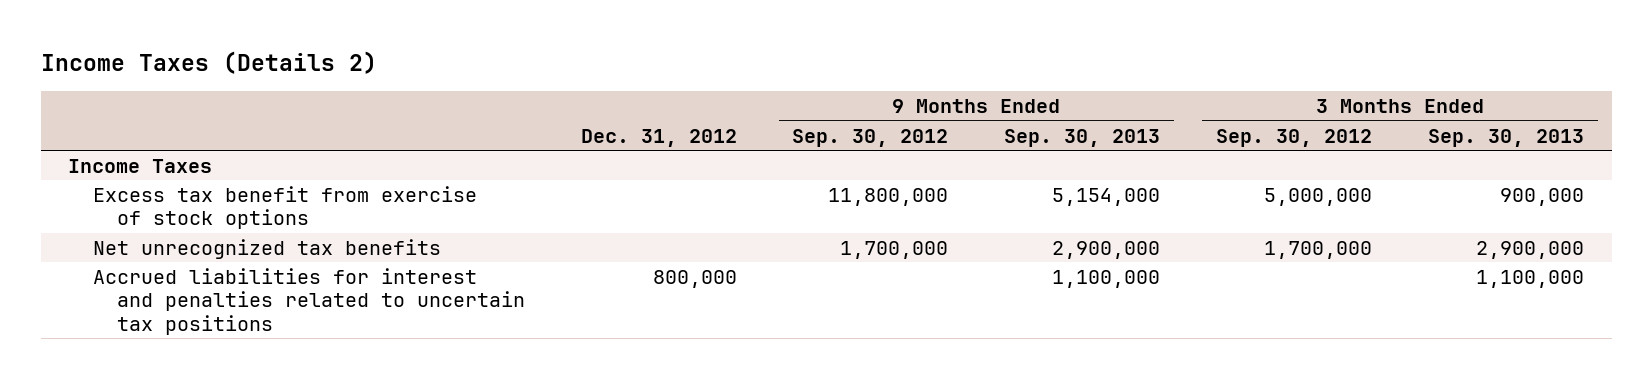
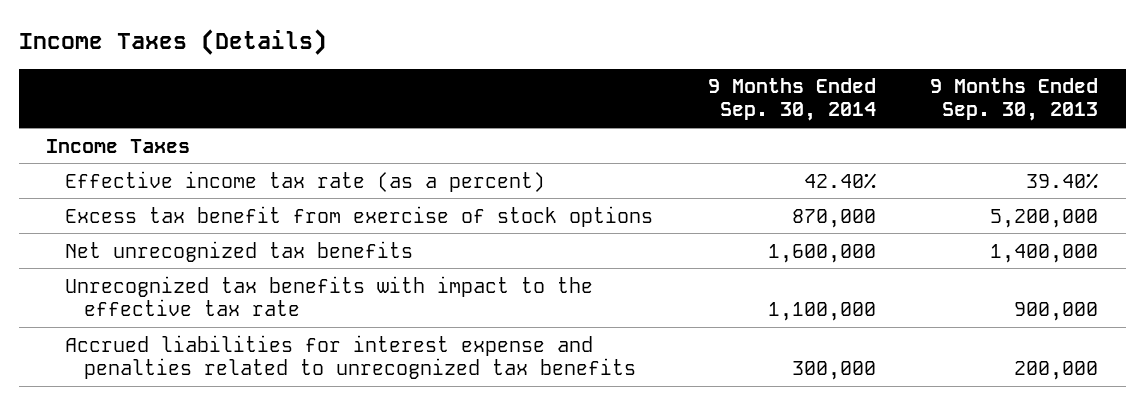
- Income Taxes (Details 2)
+ Income Taxes (Details)
- | Dec. 31, 2012 | 9 Months Ended Sep. 30, 2012 | 9 Months Ended Sep. 30, 2013 | 3 Months Ended Sep. 30, 2012 | 3 Months Ended Sep. 30, 2013
+ | 9 Months Ended Sep. 30, 2014 | 9 Months Ended Sep. 30, 2013
- Excess tax benefit from exercise of stock options | | 11,800,000 | 5,154,000 | 5,000,000 | 900,000
- Net unrecognized tax benefits | | 1,700,000 | 2,900,000 | 1,700,000 | 2,900,000
- Accrued liabilities for interest and penalties related to uncertain tax positions | 800,000 | | 1,100,000 | | 1,100,000
+ Effective income tax rate (as a percent) | 42.40% | 39.40%
+ Excess tax benefit from exercise of stock options | 870,000 | 5,200,000
+ Net unrecognized tax benefits | 1,600,000 | 1,400,000
+ Unrecognized tax benefits with impact to the effective tax rate | 1,100,000 | 900,000
+ Accrued liabilities for interest expense and penalties related to unrecognized tax benefits | 300,000 | 200,000

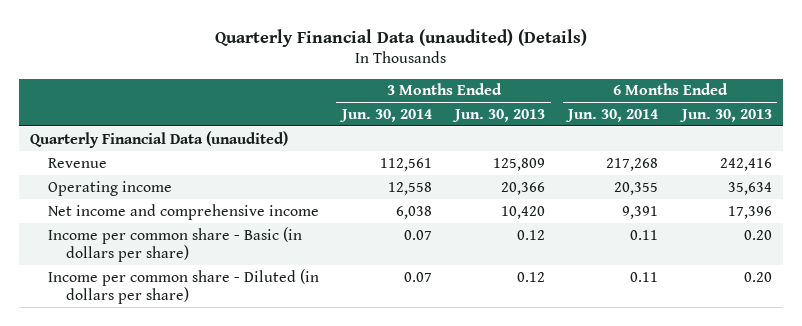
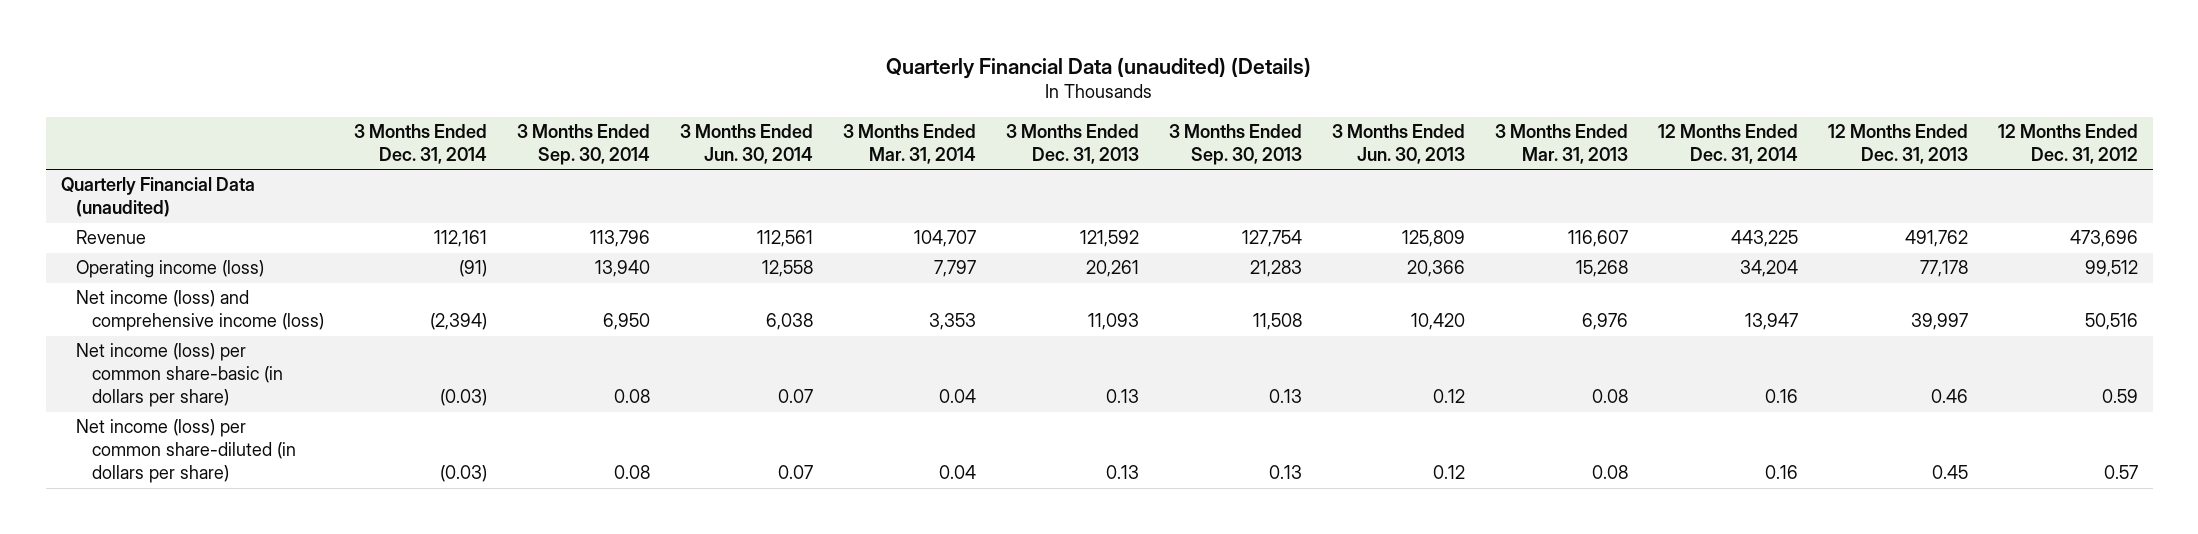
- | 3 Months Ended Jun. 30, 2014 | 3 Months Ended Jun. 30, 2013 | 6 Months Ended Jun. 30, 2014 | 6 Months Ended Jun. 30, 2013
+ | 3 Months Ended Dec. 31, 2014 | 3 Months Ended Sep. 30, 2014 | 3 Months Ended Jun. 30, 2014 | 3 Months Ended Mar. 31, 2014 | 3 Months Ended Dec. 31, 2013 | 3 Months Ended Sep. 30, 2013 | 3 Months Ended Jun. 30, 2013 | 3 Months Ended Mar. 31, 2013 | 12 Months Ended Dec. 31, 2014 | 12 Months Ended Dec. 31, 2013 | 12 Months Ended Dec. 31, 2012
- Operating income | 12,558 | 20,366 | 20,355 | 35,634
- Net income and comprehensive income | 6,038 | 10,420 | 9,391 | 17,396
- Income per common share - Basic (in dollars per share) | 0.07 | 0.12 | 0.11 | 0.20
- Income per common share - Diluted (in dollars per share) | 0.07 | 0.12 | 0.11 | 0.20
+ Operating income (loss) | (91) | 13,940 | 12,558 | 7,797 | 20,261 | 21,283 | 20,366 | 15,268 | 34,204 | 77,178 | 99,512
+ Net income (loss) and comprehensive income (loss) | (2,394) | 6,950 | 6,038 | 3,353 | 11,093 | 11,508 | 10,420 | 6,976 | 13,947 | 39,997 | 50,516
+ Net income (loss) per common share-basic (in dollars per share) | (0.03) | 0.08 | 0.07 | 0.04 | 0.13 | 0.13 | 0.12 | 0.08 | 0.16 | 0.46 | 0.59
+ Net income (loss) per common share-diluted (in dollars per share) | (0.03) | 0.08 | 0.07 | 0.04 | 0.13 | 0.13 | 0.12 | 0.08 | 0.16 | 0.45 | 0.57

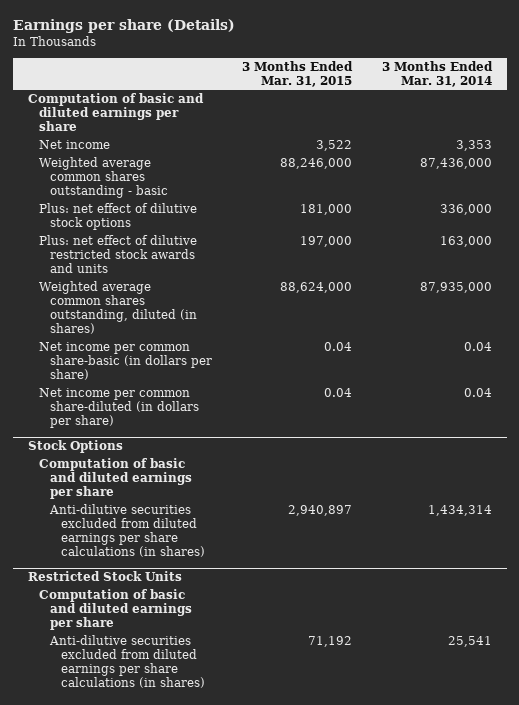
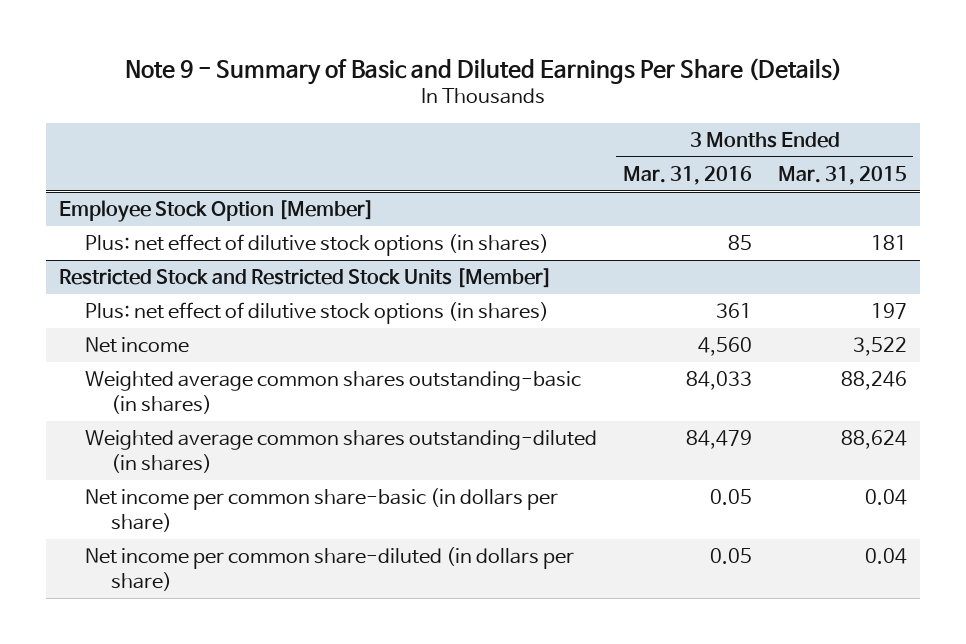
- Earnings per share (Details)
+ Note 9 - Summary of Basic and Diluted Earnings Per Share (Details)
- | 3 Months Ended Mar. 31, 2015 | 3 Months Ended Mar. 31, 2014
+ | 3 Months Ended Mar. 31, 2016 | 3 Months Ended Mar. 31, 2015
- Computation of basic and diluted earnings per share
+ Employee Stock Option [Member]
+ Plus: net effect of dilutive stock options (in shares) | 85 | 181
+ Restricted Stock and Restricted Stock Units [Member]
+ Plus: net effect of dilutive stock options (in shares) | 361 | 197
- Weighted average common shares outstanding - basic | 88,246,000 | 87,436,000
- Plus: net effect of dilutive stock options | 181,000 | 336,000
- Plus: net effect of dilutive restricted stock awards and units | 197,000 | 163,000
- Weighted average common shares outstanding, diluted (in shares) | 88,624,000 | 87,935,000
+ Weighted average common shares outstanding-basic (in shares) | 84,033 | 88,246
+ Weighted average common shares outstanding-diluted (in shares) | 84,479 | 88,624
- Stock Options
- Computation of basic and diluted earnings per share
- Anti-dilutive securities excluded from diluted earnings per share calculations (in shares) | 2,940,897 | 1,434,314
- Restricted Stock Units
- Computation of basic and diluted earnings per share
- Anti-dilutive securities excluded from diluted earnings per share calculations (in shares) | 71,192 | 25,541

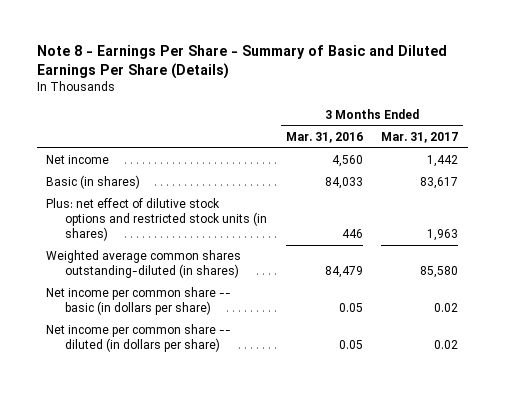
- Note 9 - Summary of Basic and Diluted Earnings Per Share (Details)
+ Note 8 - Earnings Per Share - Summary of Basic and Diluted Earnings Per Share (Details)
- | 3 Months Ended Mar. 31, 2016 | 3 Months Ended Mar. 31, 2015
+ | 3 Months Ended Mar. 31, 2016 | 3 Months Ended Mar. 31, 2017
- Employee Stock Option [Member]
- Plus: net effect of dilutive stock options (in shares) | 85 | 181
- Restricted Stock and Restricted Stock Units [Member]
- Plus: net effect of dilutive stock options (in shares) | 361 | 197
- Weighted average common shares outstanding-basic (in shares) | 84,033 | 88,246
+ Basic (in shares) | 84,033 | 83,617
+ Plus: net effect of dilutive stock options and restricted stock units (in shares) | 446 | 1,963
- Net income per common share-basic (in dollars per share) | 0.05 | 0.04
- Net income per common share-diluted (in dollars per share) | 0.05 | 0.04
+ Net income per common share -- basic (in dollars per share) | 0.05 | 0.02
+ Net income per common share -- diluted (in dollars per share) | 0.05 | 0.02

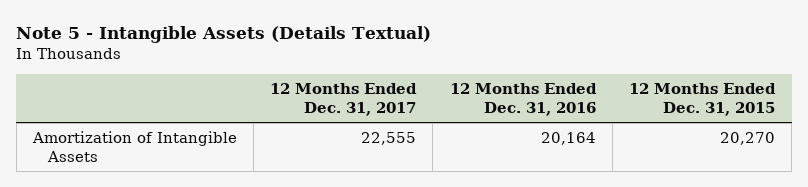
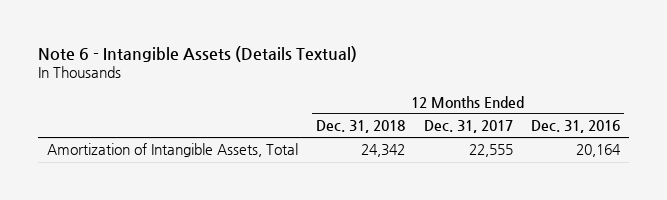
- Note 5 - Intangible Assets (Details Textual)
+ Note 6 - Intangible Assets (Details Textual)
- | 12 Months Ended Dec. 31, 2017 | 12 Months Ended Dec. 31, 2016 | 12 Months Ended Dec. 31, 2015
+ | 12 Months Ended Dec. 31, 2018 | 12 Months Ended Dec. 31, 2017 | 12 Months Ended Dec. 31, 2016
- Amortization of Intangible Assets | 22,555 | 20,164 | 20,270
+ Amortization of Intangible Assets, Total | 24,342 | 22,555 | 20,164

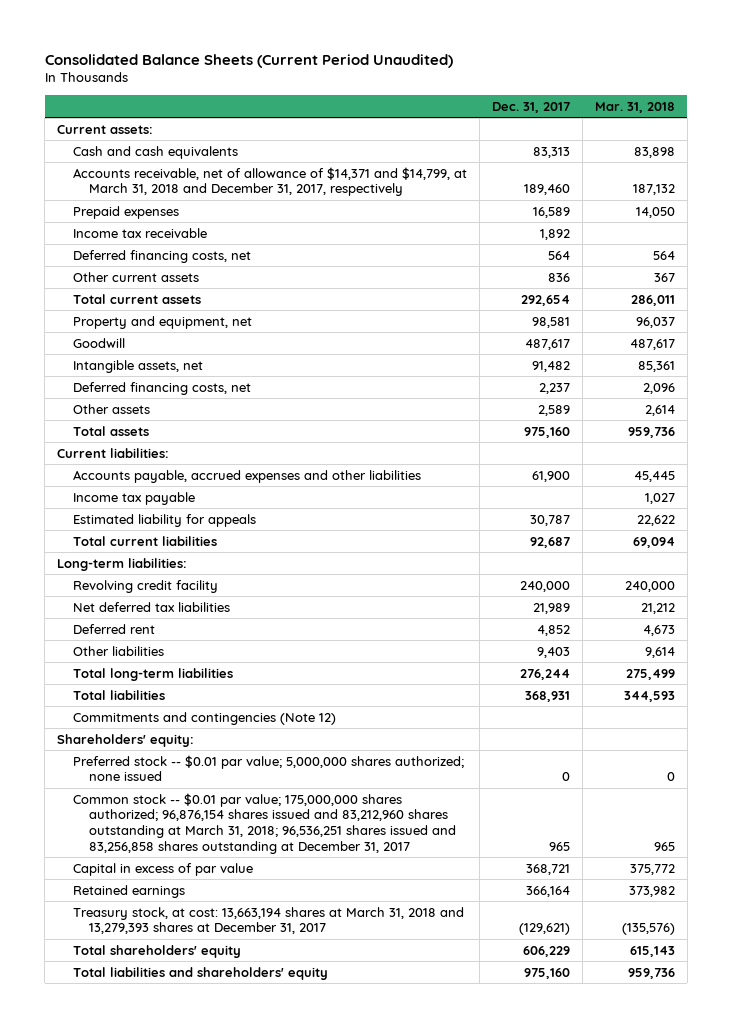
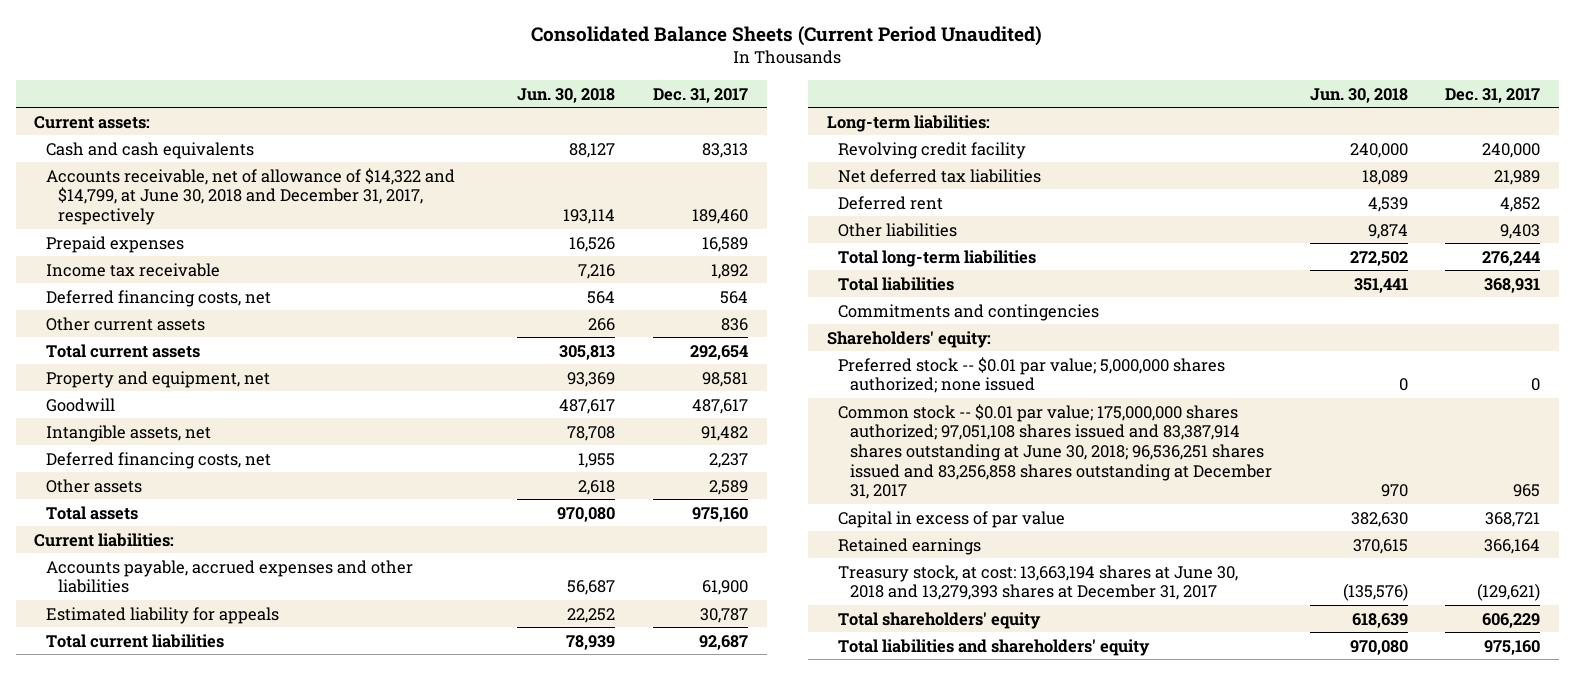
- | Dec. 31, 2017 | Mar. 31, 2018
+ | Jun. 30, 2018 | Dec. 31, 2017
- Accounts receivable, net of allowance of $14,371 and $14,799, at March 31, 2018 and December 31, 2017, respectively | 189,460 | 187,132
+ Accounts receivable, net of allowance of $14,322 and $14,799, at June 30, 2018 and December 31, 2017, respectively | 193,114 | 189,460
- Income tax payable | | 1,027
- Commitments and contingencies (Note 12)
+ Commitments and contingencies
- Common stock -- $0.01 par value; 175,000,000 shares authorized; 96,876,154 shares issued and 83,212,960 shares outstanding at March 31, 2018; 96,536,251 shares issued and 83,256,858 shares outstanding at December 31, 2017 | 965 | 965
+ Common stock -- $0.01 par value; 175,000,000 shares authorized; 97,051,108 shares issued and 83,387,914 shares outstanding at June 30, 2018; 96,536,251 shares issued and 83,256,858 shares outstanding at December 31, 2017 | 970 | 965
- Treasury stock, at cost: 13,663,194 shares at March 31, 2018 and 13,279,393 shares at December 31, 2017 | (129,621) | (135,576)
+ Treasury stock, at cost: 13,663,194 shares at June 30, 2018 and 13,279,393 shares at December 31, 2017 | (135,576) | (129,621)

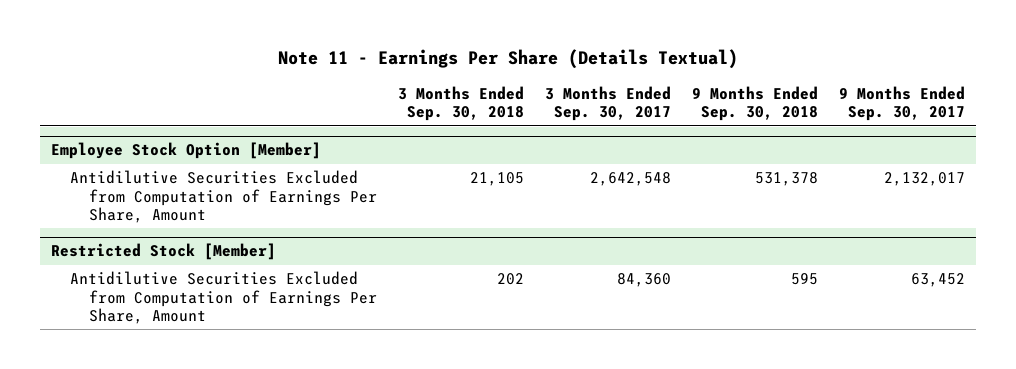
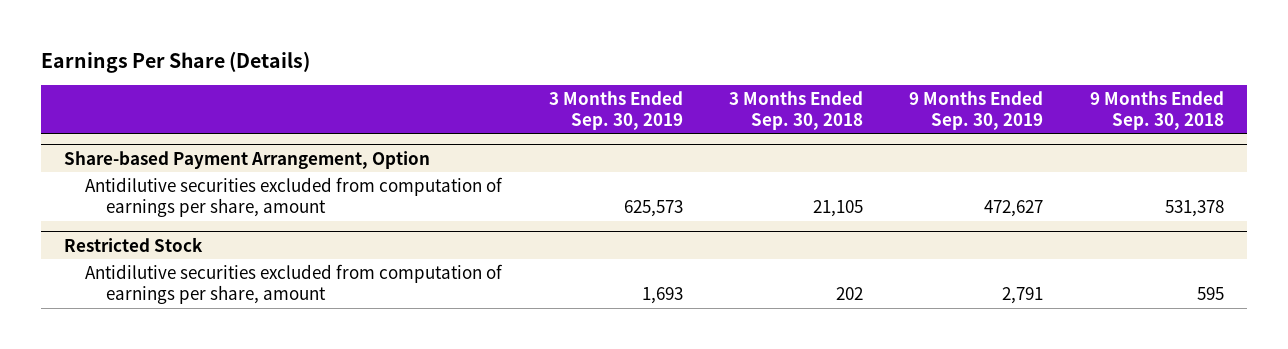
- Note 11 - Earnings Per Share (Details Textual)
+ Earnings Per Share (Details)
- | 3 Months Ended Sep. 30, 2018 | 3 Months Ended Sep. 30, 2017 | 9 Months Ended Sep. 30, 2018 | 9 Months Ended Sep. 30, 2017
+ | 3 Months Ended Sep. 30, 2019 | 3 Months Ended Sep. 30, 2018 | 9 Months Ended Sep. 30, 2019 | 9 Months Ended Sep. 30, 2018
- Employee Stock Option [Member]
- Antidilutive Securities Excluded from Computation of Earnings Per Share, Amount | 21,105 | 2,642,548 | 531,378 | 2,132,017
- Restricted Stock [Member]
- Antidilutive Securities Excluded from Computation of Earnings Per Share, Amount | 202 | 84,360 | 595 | 63,452
+ Share-based Payment Arrangement, Option
+ Antidilutive securities excluded from computation of earnings per share, amount | 625,573 | 21,105 | 472,627 | 531,378
+ Restricted Stock
+ Antidilutive securities excluded from computation of earnings per share, amount | 1,693 | 202 | 2,791 | 595

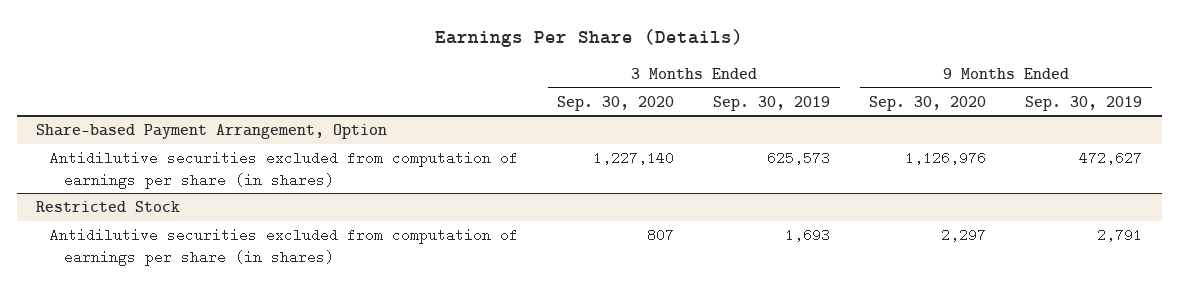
- | 3 Months Ended Sep. 30, 2019 | 3 Months Ended Sep. 30, 2018 | 9 Months Ended Sep. 30, 2019 | 9 Months Ended Sep. 30, 2018
+ | 3 Months Ended Sep. 30, 2020 | 3 Months Ended Sep. 30, 2019 | 9 Months Ended Sep. 30, 2020 | 9 Months Ended Sep. 30, 2019
@ Share-based Payment Arrangement, Option
- Antidilutive securities excluded from computation of earnings per share, amount | 625,573 | 21,105 | 472,627 | 531,378
+ Antidilutive securities excluded from computation of earnings per share (in shares) | 1,227,140 | 625,573 | 1,126,976 | 472,627
@ Restricted Stock
- Antidilutive securities excluded from computation of earnings per share, amount | 1,693 | 202 | 2,791 | 595
+ Antidilutive securities excluded from computation of earnings per share (in shares) | 807 | 1,693 | 2,297 | 2,791

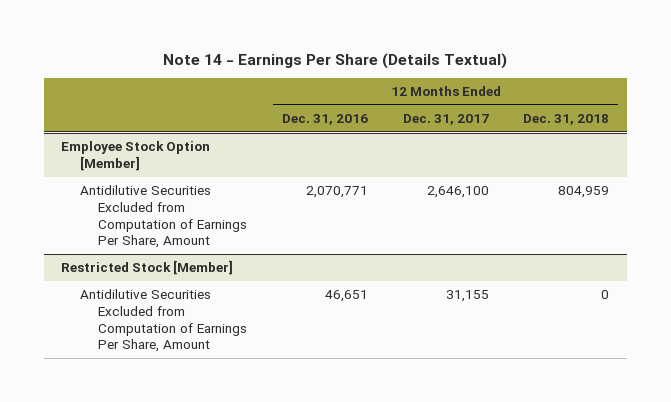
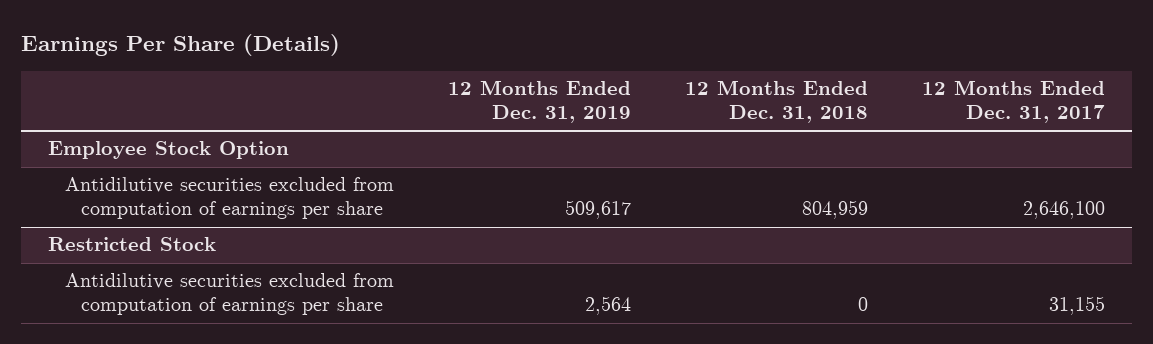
- Note 14 - Earnings Per Share (Details Textual)
+ Earnings Per Share (Details)
- | 12 Months Ended Dec. 31, 2016 | 12 Months Ended Dec. 31, 2017 | 12 Months Ended Dec. 31, 2018
+ | 12 Months Ended Dec. 31, 2019 | 12 Months Ended Dec. 31, 2018 | 12 Months Ended Dec. 31, 2017
- Employee Stock Option [Member]
- Antidilutive Securities Excluded from Computation of Earnings Per Share, Amount | 2,070,771 | 2,646,100 | 804,959
- Restricted Stock [Member]
- Antidilutive Securities Excluded from Computation of Earnings Per Share, Amount | 46,651 | 31,155 | 0
+ Employee Stock Option
+ Antidilutive securities excluded from computation of earnings per share | 509,617 | 804,959 | 2,646,100
+ Restricted Stock
+ Antidilutive securities excluded from computation of earnings per share | 2,564 | 0 | 31,155

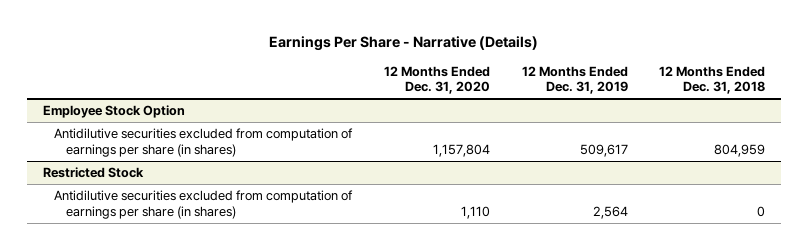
- Earnings Per Share (Details)
+ Earnings Per Share - Narrative (Details)
- | 12 Months Ended Dec. 31, 2019 | 12 Months Ended Dec. 31, 2018 | 12 Months Ended Dec. 31, 2017
+ | 12 Months Ended Dec. 31, 2020 | 12 Months Ended Dec. 31, 2019 | 12 Months Ended Dec. 31, 2018
@ Employee Stock Option
- Antidilutive securities excluded from computation of earnings per share | 509,617 | 804,959 | 2,646,100
+ Antidilutive securities excluded from computation of earnings per share (in shares) | 1,157,804 | 509,617 | 804,959
@ Restricted Stock
- Antidilutive securities excluded from computation of earnings per share | 2,564 | 0 | 31,155
+ Antidilutive securities excluded from computation of earnings per share (in shares) | 1,110 | 2,564 | 0

